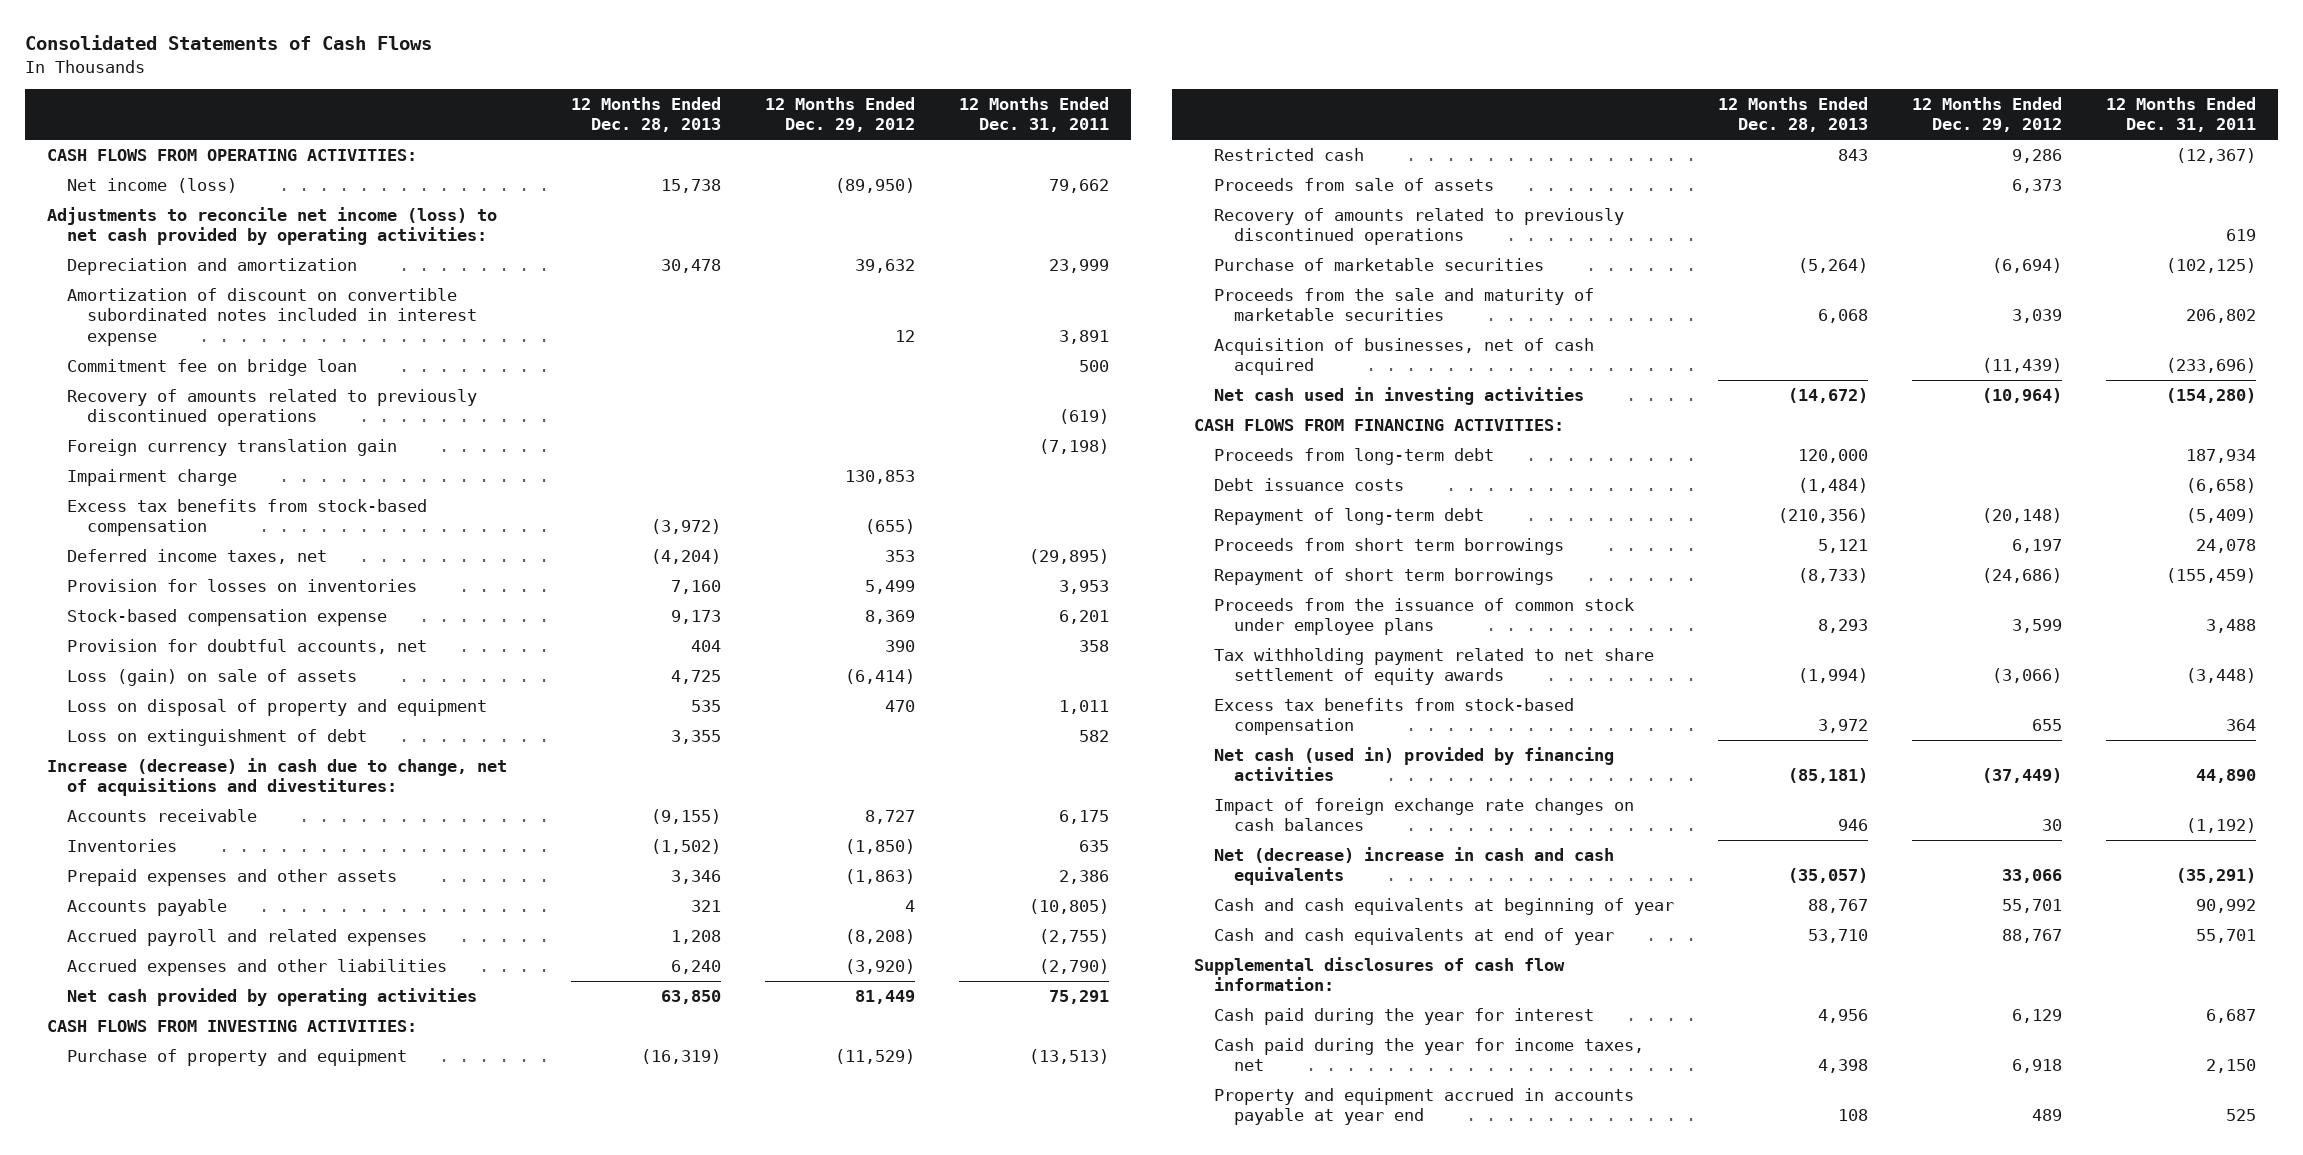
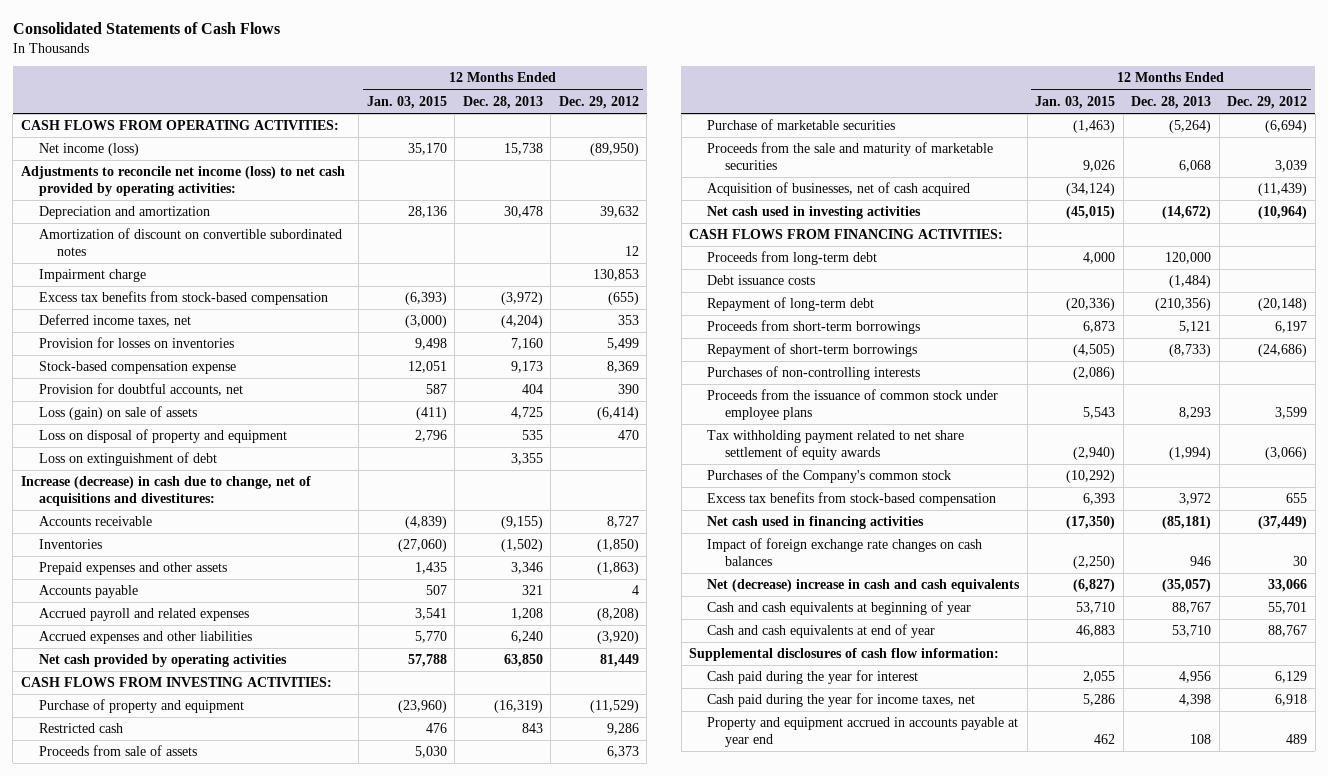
- | 12 Months Ended Dec. 28, 2013 | 12 Months Ended Dec. 29, 2012 | 12 Months Ended Dec. 31, 2011
+ | 12 Months Ended Jan. 03, 2015 | 12 Months Ended Dec. 28, 2013 | 12 Months Ended Dec. 29, 2012
- Amortization of discount on convertible subordinated notes included in interest expense | | 12 | 3,891
- Commitment fee on bridge loan | | | 500
- Recovery of amounts related to previously discontinued operations | | | (619)
- Foreign currency translation gain | | | (7,198)
+ Amortization of discount on convertible subordinated notes | | | 12
- Recovery of amounts related to previously discontinued operations | | | 619
- Proceeds from short term borrowings | 5,121 | 6,197 | 24,078
- Repayment of short term borrowings | (8,733) | (24,686) | (155,459)
+ Proceeds from short-term borrowings | 6,873 | 5,121 | 6,197
+ Repayment of short-term borrowings | (4,505) | (8,733) | (24,686)
+ Purchases of non-controlling interests | (2,086) | |
+ Purchases of the Company's common stock | (10,292) | |
- Net cash (used in) provided by financing activities | (85,181) | (37,449) | 44,890
+ Net cash used in financing activities | (17,350) | (85,181) | (37,449)

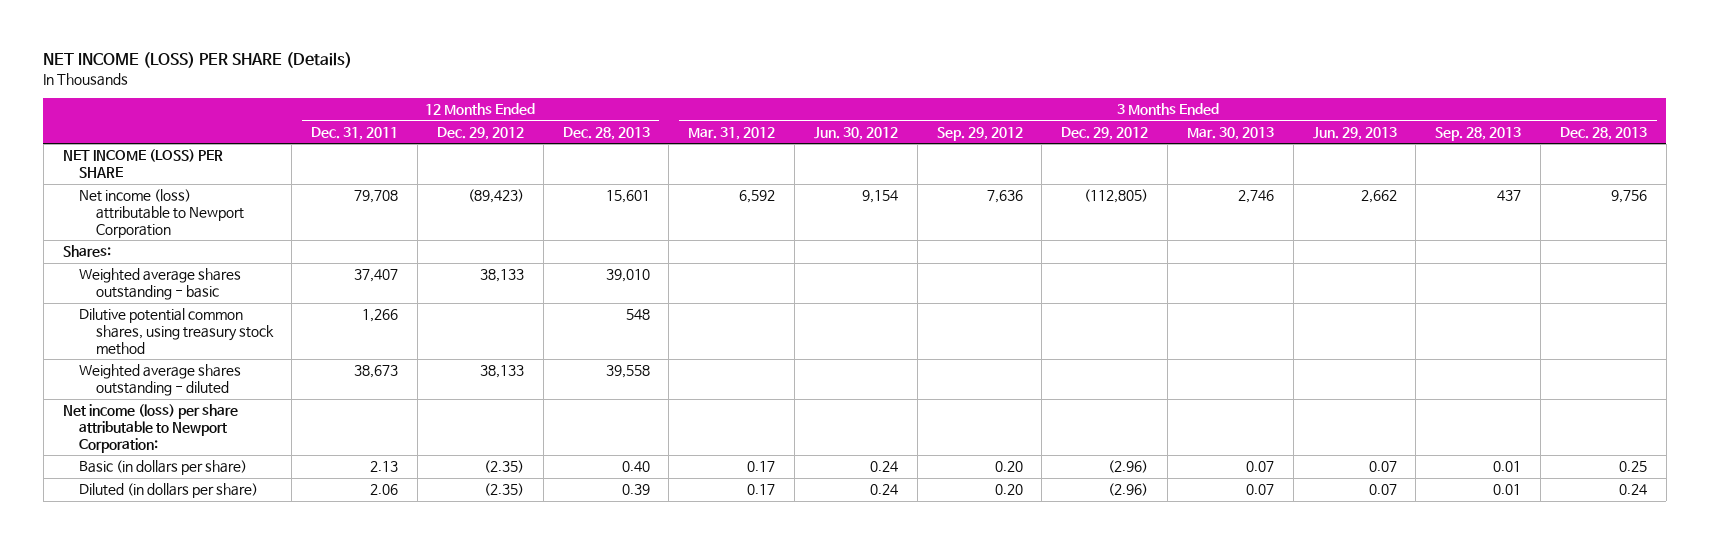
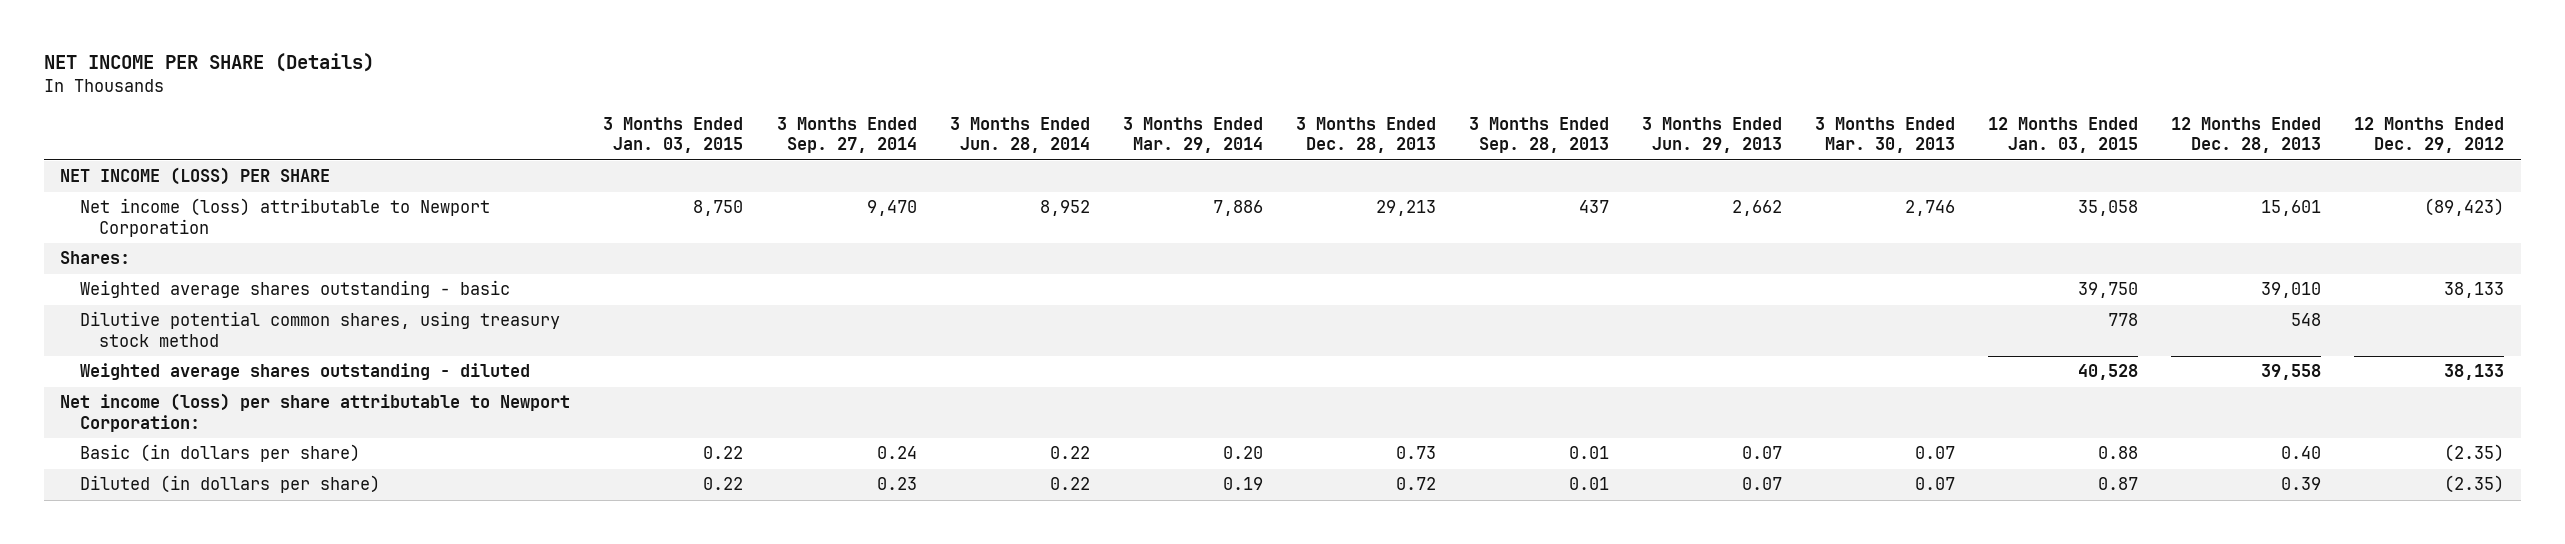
- NET INCOME (LOSS) PER SHARE (Details)
+ NET INCOME PER SHARE (Details)
- | 12 Months Ended Dec. 31, 2011 | 12 Months Ended Dec. 29, 2012 | 12 Months Ended Dec. 28, 2013 | 3 Months Ended Mar. 31, 2012 | 3 Months Ended Jun. 30, 2012 | 3 Months Ended Sep. 29, 2012 | 3 Months Ended Dec. 29, 2012 | 3 Months Ended Mar. 30, 2013 | 3 Months Ended Jun. 29, 2013 | 3 Months Ended Sep. 28, 2013 | 3 Months Ended Dec. 28, 2013
+ | 3 Months Ended Jan. 03, 2015 | 3 Months Ended Sep. 27, 2014 | 3 Months Ended Jun. 28, 2014 | 3 Months Ended Mar. 29, 2014 | 3 Months Ended Dec. 28, 2013 | 3 Months Ended Sep. 28, 2013 | 3 Months Ended Jun. 29, 2013 | 3 Months Ended Mar. 30, 2013 | 12 Months Ended Jan. 03, 2015 | 12 Months Ended Dec. 28, 2013 | 12 Months Ended Dec. 29, 2012
- Net income (loss) attributable to Newport Corporation | 79,708 | (89,423) | 15,601 | 6,592 | 9,154 | 7,636 | (112,805) | 2,746 | 2,662 | 437 | 9,756
+ Net income (loss) attributable to Newport Corporation | 8,750 | 9,470 | 8,952 | 7,886 | 29,213 | 437 | 2,662 | 2,746 | 35,058 | 15,601 | (89,423)
- Basic (in dollars per share) | 2.13 | (2.35) | 0.40 | 0.17 | 0.24 | 0.20 | (2.96) | 0.07 | 0.07 | 0.01 | 0.25
- Diluted (in dollars per share) | 2.06 | (2.35) | 0.39 | 0.17 | 0.24 | 0.20 | (2.96) | 0.07 | 0.07 | 0.01 | 0.24
+ Basic (in dollars per share) | 0.22 | 0.24 | 0.22 | 0.20 | 0.73 | 0.01 | 0.07 | 0.07 | 0.88 | 0.40 | (2.35)
+ Diluted (in dollars per share) | 0.22 | 0.23 | 0.22 | 0.19 | 0.72 | 0.01 | 0.07 | 0.07 | 0.87 | 0.39 | (2.35)

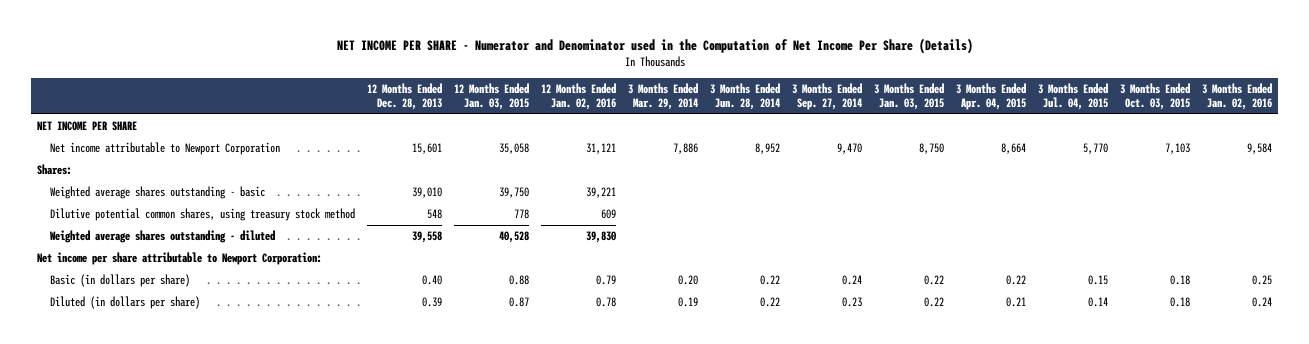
- NET INCOME PER SHARE (Details)
+ NET INCOME PER SHARE - Numerator and Denominator used in the Computation of Net Income Per Share (Details)
- | 3 Months Ended Jan. 03, 2015 | 3 Months Ended Sep. 27, 2014 | 3 Months Ended Jun. 28, 2014 | 3 Months Ended Mar. 29, 2014 | 3 Months Ended Dec. 28, 2013 | 3 Months Ended Sep. 28, 2013 | 3 Months Ended Jun. 29, 2013 | 3 Months Ended Mar. 30, 2013 | 12 Months Ended Jan. 03, 2015 | 12 Months Ended Dec. 28, 2013 | 12 Months Ended Dec. 29, 2012
+ | 12 Months Ended Dec. 28, 2013 | 12 Months Ended Jan. 03, 2015 | 12 Months Ended Jan. 02, 2016 | 3 Months Ended Mar. 29, 2014 | 3 Months Ended Jun. 28, 2014 | 3 Months Ended Sep. 27, 2014 | 3 Months Ended Jan. 03, 2015 | 3 Months Ended Apr. 04, 2015 | 3 Months Ended Jul. 04, 2015 | 3 Months Ended Oct. 03, 2015 | 3 Months Ended Jan. 02, 2016
- NET INCOME (LOSS) PER SHARE
- Net income (loss) attributable to Newport Corporation | 8,750 | 9,470 | 8,952 | 7,886 | 29,213 | 437 | 2,662 | 2,746 | 35,058 | 15,601 | (89,423)
+ NET INCOME PER SHARE
+ Net income attributable to Newport Corporation | 15,601 | 35,058 | 31,121 | 7,886 | 8,952 | 9,470 | 8,750 | 8,664 | 5,770 | 7,103 | 9,584
- Net income (loss) per share attributable to Newport Corporation:
+ Net income per share attributable to Newport Corporation:

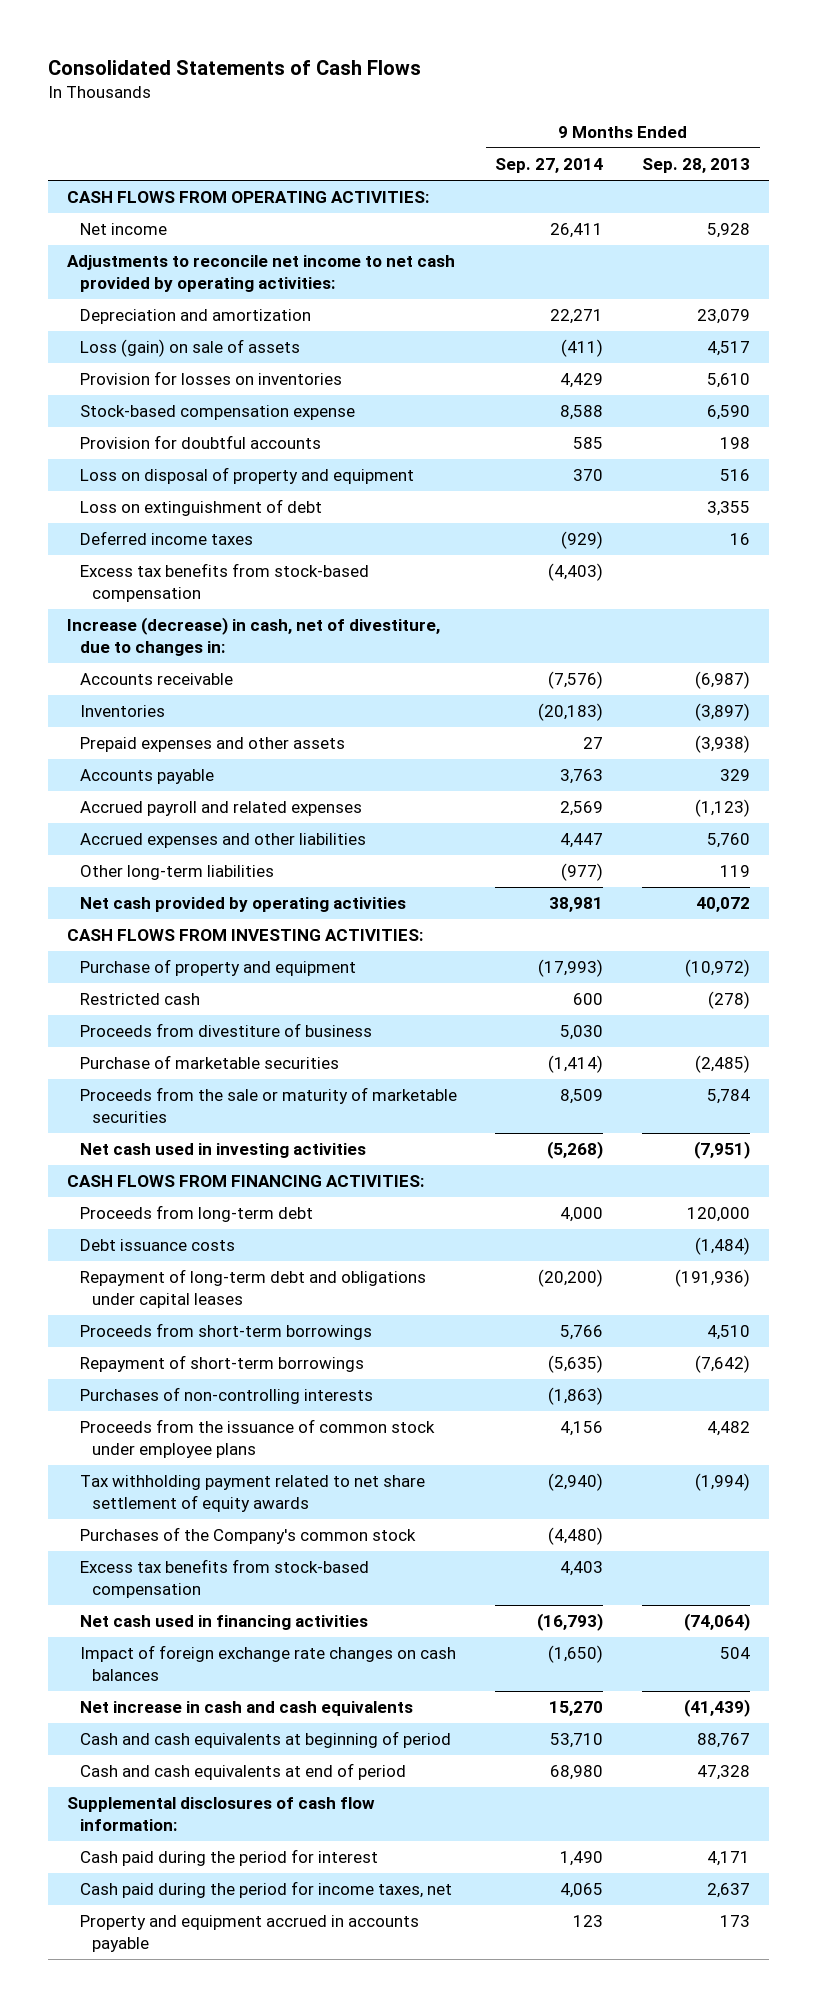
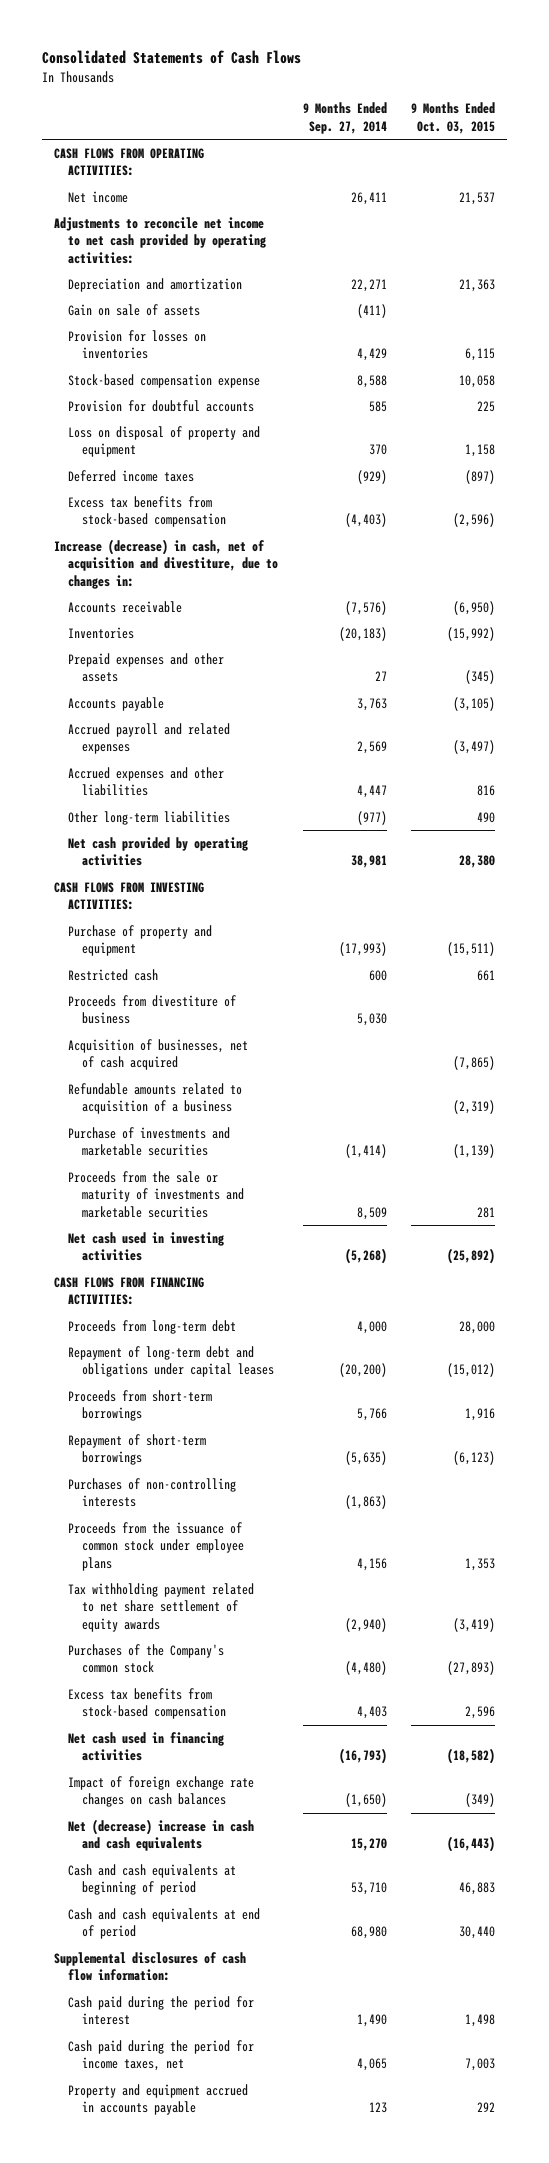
- | 9 Months Ended Sep. 27, 2014 | 9 Months Ended Sep. 28, 2013
+ | 9 Months Ended Sep. 27, 2014 | 9 Months Ended Oct. 03, 2015
- Loss (gain) on sale of assets | (411) | 4,517
+ Gain on sale of assets | (411) |
- Loss on extinguishment of debt | | 3,355
- Increase (decrease) in cash, net of divestiture, due to changes in:
+ Increase (decrease) in cash, net of acquisition and divestiture, due to changes in:
- Purchase of marketable securities | (1,414) | (2,485)
- Proceeds from the sale or maturity of marketable securities | 8,509 | 5,784
+ Acquisition of businesses, net of cash acquired | | (7,865)
+ Refundable amounts related to acquisition of a business | | (2,319)
+ Purchase of investments and marketable securities | (1,414) | (1,139)
+ Proceeds from the sale or maturity of investments and marketable securities | 8,509 | 281
- Debt issuance costs | | (1,484)
- Net increase in cash and cash equivalents | 15,270 | (41,439)
+ Net (decrease) increase in cash and cash equivalents | 15,270 | (16,443)

